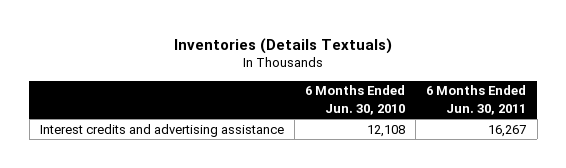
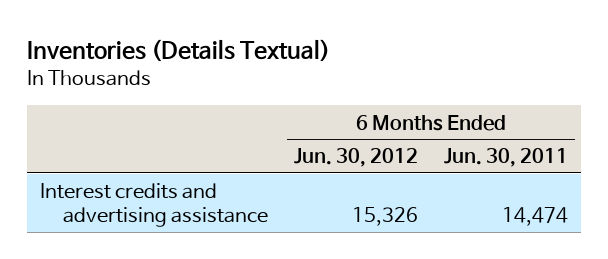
- Inventories (Details Textuals)
+ Inventories (Details Textual)
- | 6 Months Ended Jun. 30, 2010 | 6 Months Ended Jun. 30, 2011
+ | 6 Months Ended Jun. 30, 2012 | 6 Months Ended Jun. 30, 2011
- Interest credits and advertising assistance | 12,108 | 16,267
+ Interest credits and advertising assistance | 15,326 | 14,474

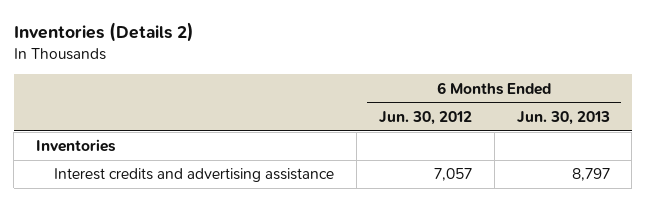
- Inventories (Details Textual)
+ Inventories (Details 2)
- | 6 Months Ended Jun. 30, 2012 | 6 Months Ended Jun. 30, 2011
+ | 6 Months Ended Jun. 30, 2012 | 6 Months Ended Jun. 30, 2013
- Interest credits and advertising assistance | 15,326 | 14,474
+ Inventories
+ Interest credits and advertising assistance | 7,057 | 8,797

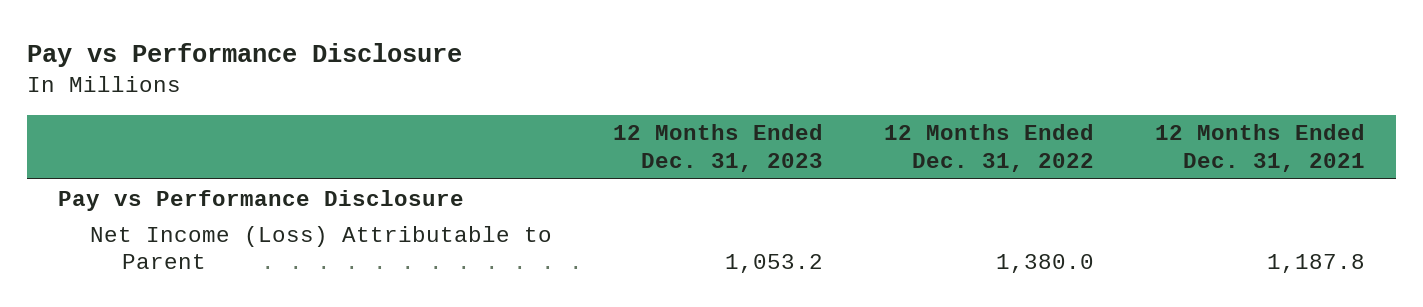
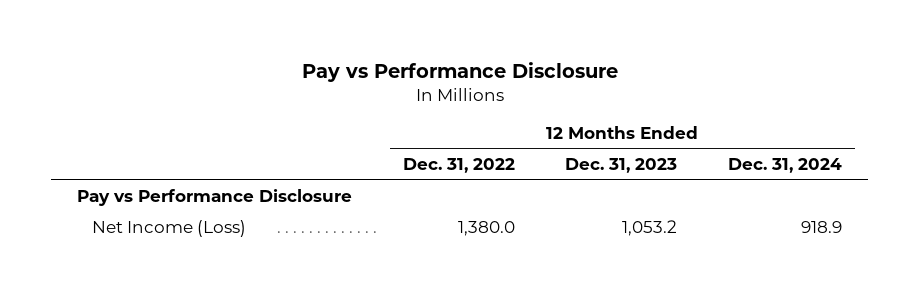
- | 12 Months Ended Dec. 31, 2023 | 12 Months Ended Dec. 31, 2022 | 12 Months Ended Dec. 31, 2021
+ | 12 Months Ended Dec. 31, 2022 | 12 Months Ended Dec. 31, 2023 | 12 Months Ended Dec. 31, 2024
- Net Income (Loss) Attributable to Parent | 1,053.2 | 1,380.0 | 1,187.8
+ Net Income (Loss) | 1,380.0 | 1,053.2 | 918.9

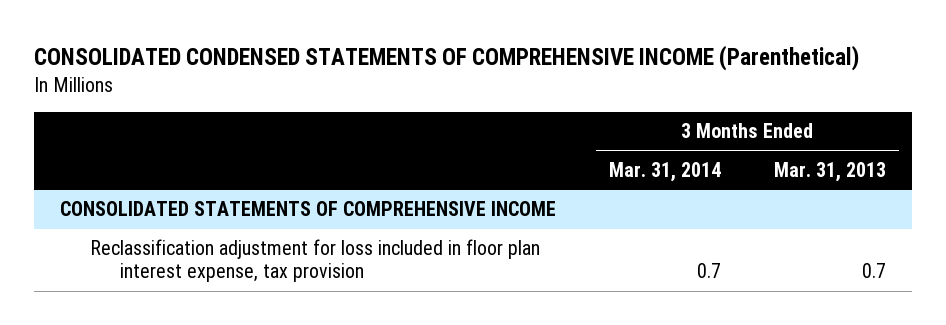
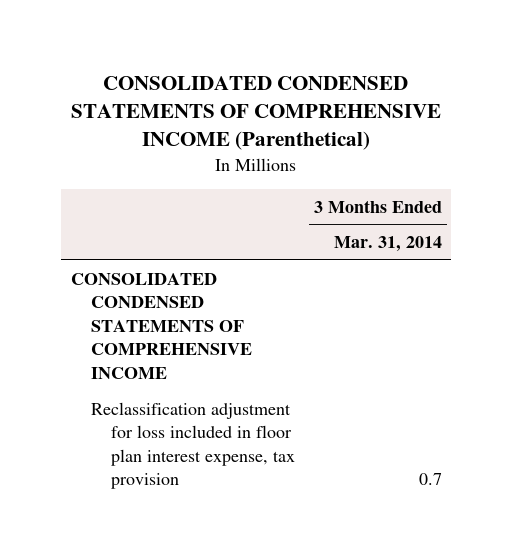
- | 3 Months Ended Mar. 31, 2014 | 3 Months Ended Mar. 31, 2013
+ | 3 Months Ended Mar. 31, 2014
- CONSOLIDATED STATEMENTS OF COMPREHENSIVE INCOME
+ CONSOLIDATED CONDENSED STATEMENTS OF COMPREHENSIVE INCOME

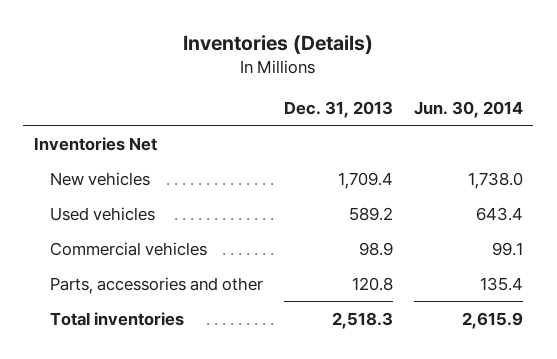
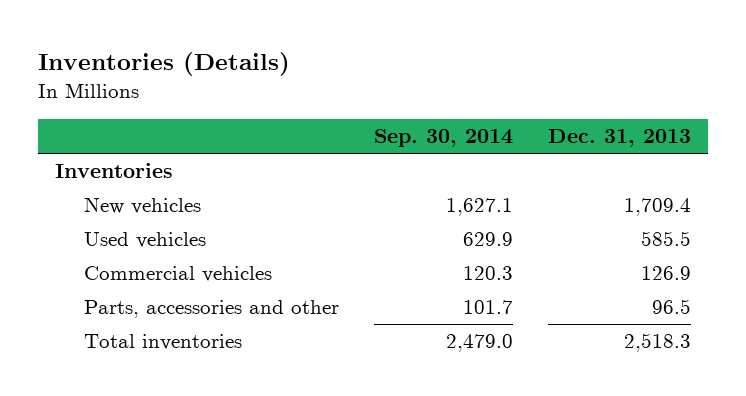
- | Dec. 31, 2013 | Jun. 30, 2014
+ | Sep. 30, 2014 | Dec. 31, 2013
- Inventories Net
+ Inventories
- Used vehicles | 589.2 | 643.4
- Commercial vehicles | 98.9 | 99.1
- Parts, accessories and other | 120.8 | 135.4
+ Used vehicles | 629.9 | 585.5
+ Commercial vehicles | 120.3 | 126.9
+ Parts, accessories and other | 101.7 | 96.5

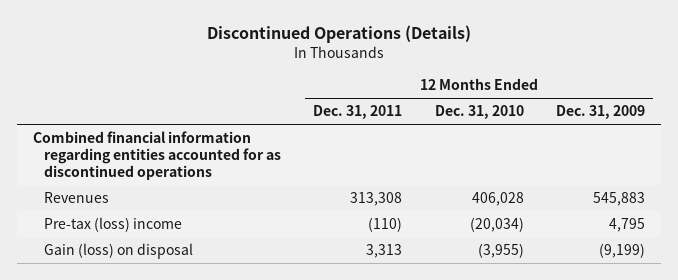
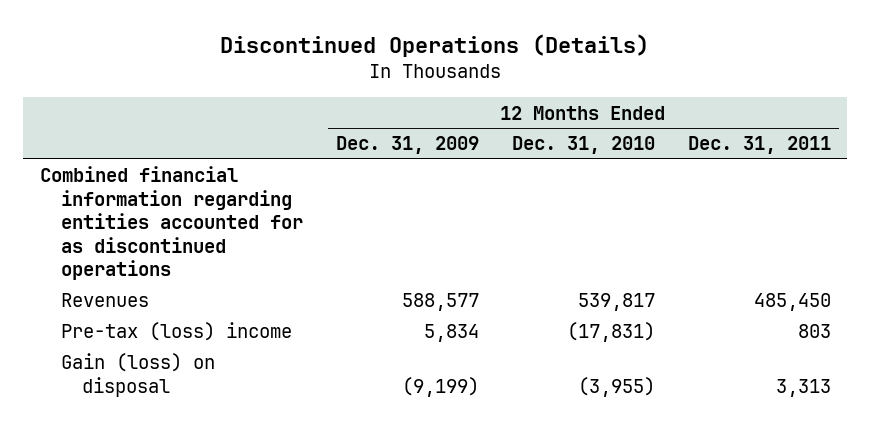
- | 12 Months Ended Dec. 31, 2011 | 12 Months Ended Dec. 31, 2010 | 12 Months Ended Dec. 31, 2009
+ | 12 Months Ended Dec. 31, 2009 | 12 Months Ended Dec. 31, 2010 | 12 Months Ended Dec. 31, 2011
- Revenues | 313,308 | 406,028 | 545,883
- Pre-tax (loss) income | (110) | (20,034) | 4,795
+ Revenues | 588,577 | 539,817 | 485,450
+ Pre-tax (loss) income | 5,834 | (17,831) | 803

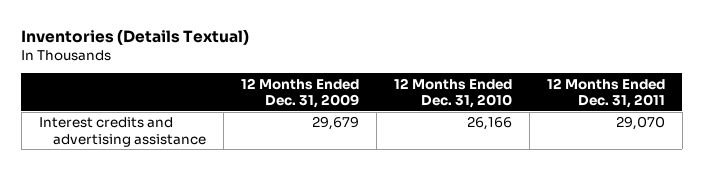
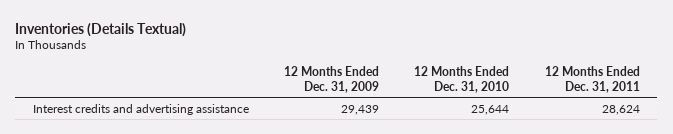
- Interest credits and advertising assistance | 29,679 | 26,166 | 29,070
+ Interest credits and advertising assistance | 29,439 | 25,644 | 28,624

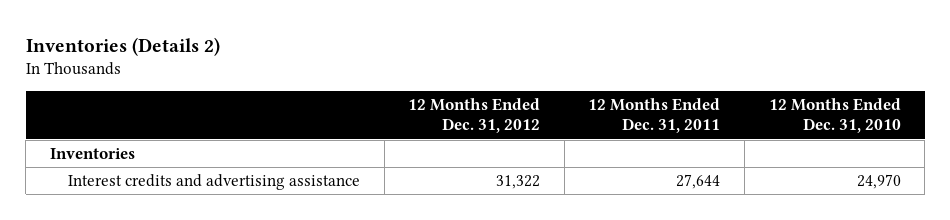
- Inventories (Details Textual)
+ Inventories (Details 2)
- | 12 Months Ended Dec. 31, 2009 | 12 Months Ended Dec. 31, 2010 | 12 Months Ended Dec. 31, 2011
+ | 12 Months Ended Dec. 31, 2012 | 12 Months Ended Dec. 31, 2011 | 12 Months Ended Dec. 31, 2010
- Interest credits and advertising assistance | 29,439 | 25,644 | 28,624
+ Inventories
+ Interest credits and advertising assistance | 31,322 | 27,644 | 24,970

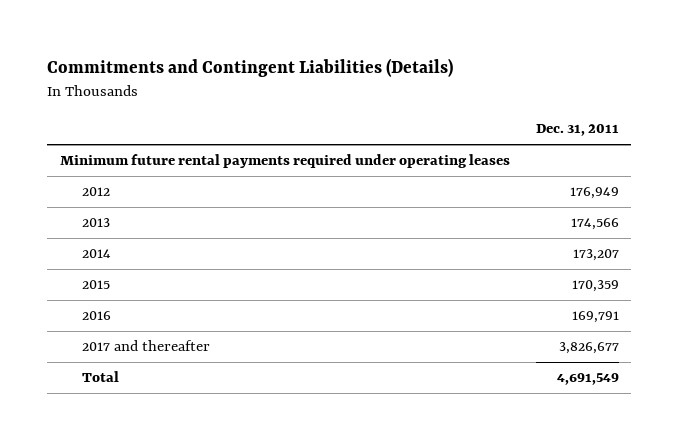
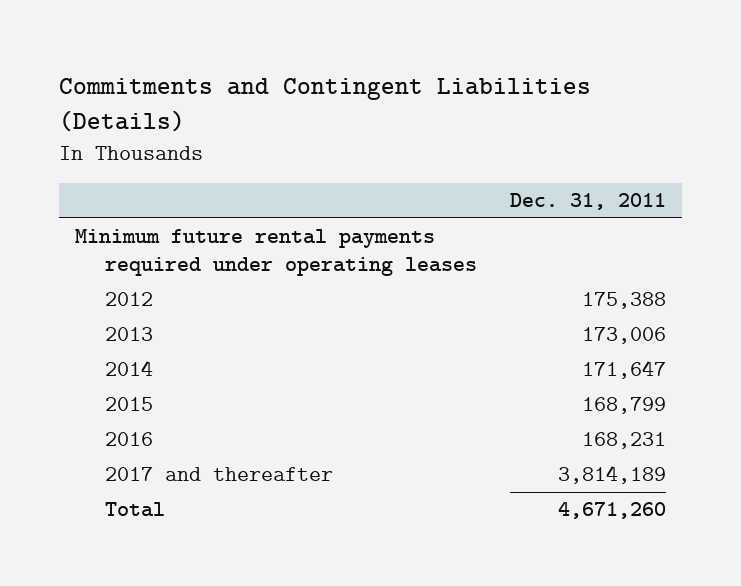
- 2012 | 176,949
- 2013 | 174,566
- 2014 | 173,207
- 2015 | 170,359
- 2016 | 169,791
- 2017 and thereafter | 3,826,677
- Total | 4,691,549
+ 2012 | 175,388
+ 2013 | 173,006
+ 2014 | 171,647
+ 2015 | 168,799
+ 2016 | 168,231
+ 2017 and thereafter | 3,814,189
+ Total | 4,671,260

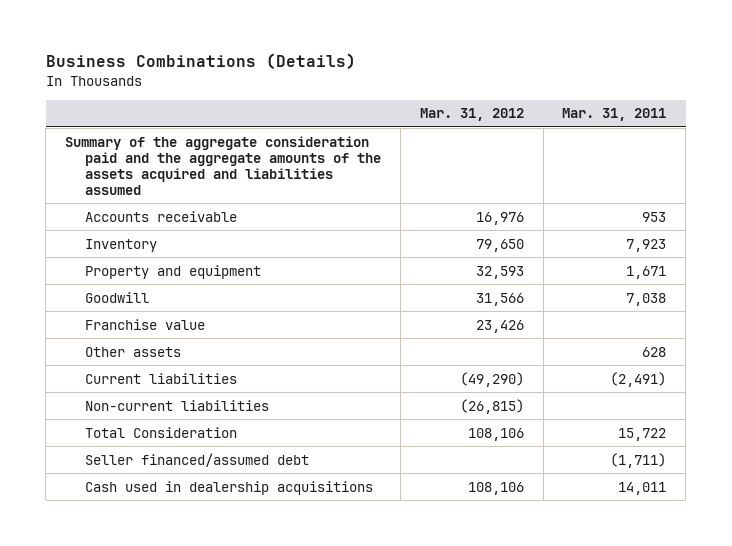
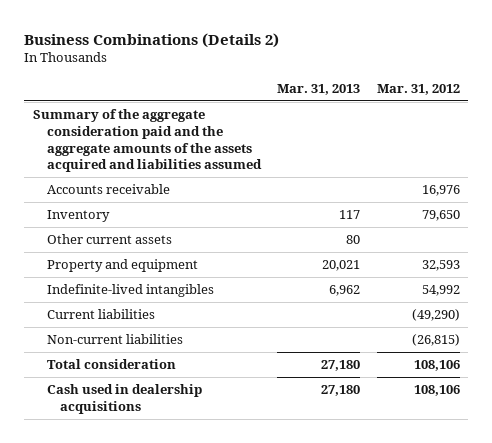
- Business Combinations (Details)
+ Business Combinations (Details 2)
- | Mar. 31, 2012 | Mar. 31, 2011
+ | Mar. 31, 2013 | Mar. 31, 2012
+ Other current assets | 80 |
- Goodwill | 31,566 | 7,038
- Franchise value | 23,426 |
- Other assets | | 628
+ Indefinite-lived intangibles | 6,962 | 54,992
- Total Consideration | 108,106 | 15,722
- Seller financed/assumed debt | | (1,711)
+ Total consideration | 27,180 | 108,106

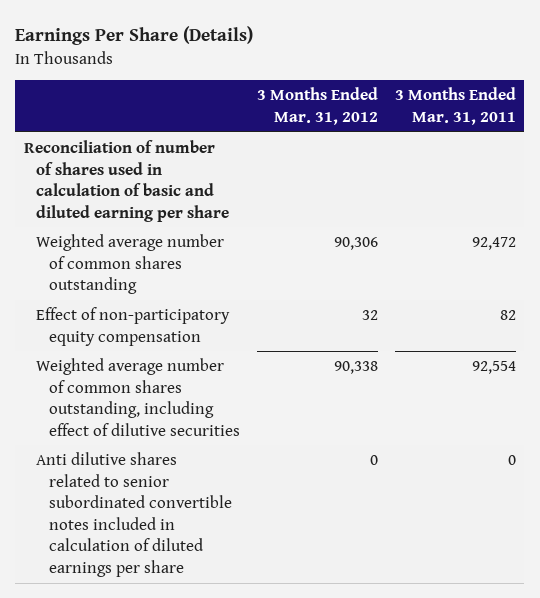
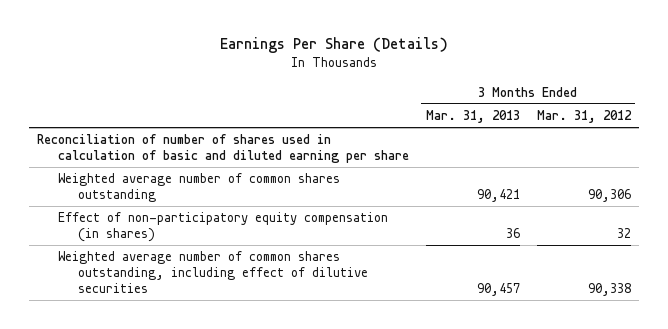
- | 3 Months Ended Mar. 31, 2012 | 3 Months Ended Mar. 31, 2011
+ | 3 Months Ended Mar. 31, 2013 | 3 Months Ended Mar. 31, 2012
- Effect of non-participatory equity compensation | 32 | 82
+ Effect of non-participatory equity compensation (in shares) | 36 | 32
- Anti dilutive shares related to senior subordinated convertible notes included in calculation of diluted earnings per share | 0 | 0

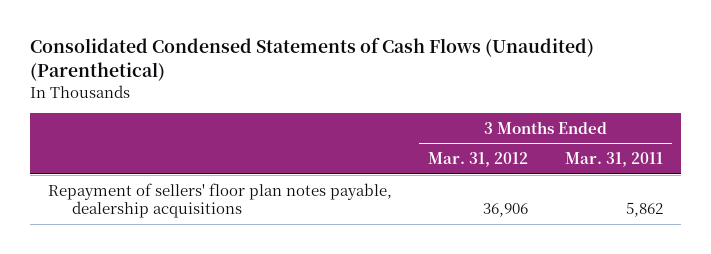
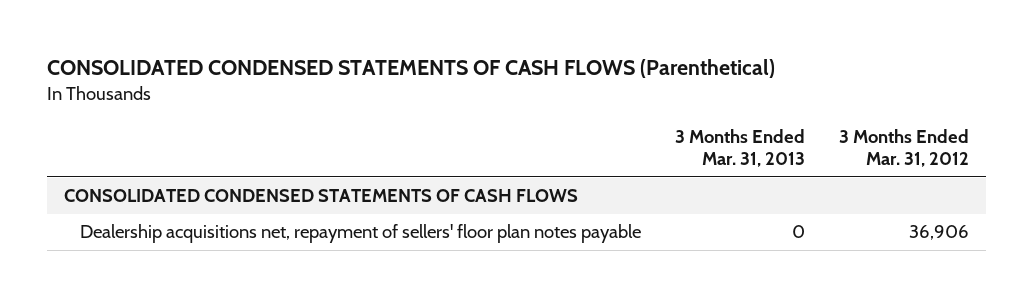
- Consolidated Condensed Statements of Cash Flows (Unaudited) (Parenthetical)
+ CONSOLIDATED CONDENSED STATEMENTS OF CASH FLOWS (Parenthetical)
- | 3 Months Ended Mar. 31, 2012 | 3 Months Ended Mar. 31, 2011
+ | 3 Months Ended Mar. 31, 2013 | 3 Months Ended Mar. 31, 2012
- Repayment of sellers' floor plan notes payable, dealership acquisitions | 36,906 | 5,862
+ CONSOLIDATED CONDENSED STATEMENTS OF CASH FLOWS
+ Dealership acquisitions net, repayment of sellers' floor plan notes payable | 0 | 36,906

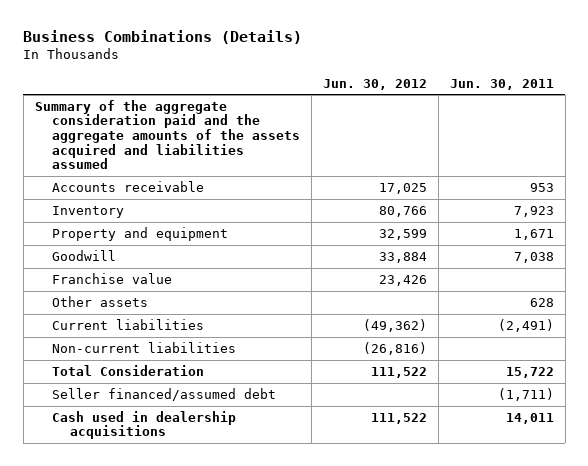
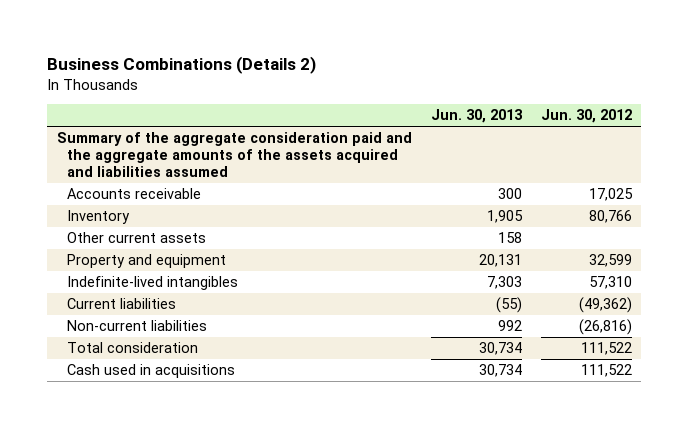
- Business Combinations (Details)
+ Business Combinations (Details 2)
- | Jun. 30, 2012 | Jun. 30, 2011
+ | Jun. 30, 2013 | Jun. 30, 2012
+ Other current assets | 158 |
- Goodwill | 33,884 | 7,038
- Franchise value | 23,426 |
- Other assets | | 628
+ Indefinite-lived intangibles | 7,303 | 57,310
- Total Consideration | 111,522 | 15,722
- Seller financed/assumed debt | | (1,711)
- Cash used in dealership acquisitions | 111,522 | 14,011
+ Total consideration | 30,734 | 111,522
+ Cash used in acquisitions | 30,734 | 111,522

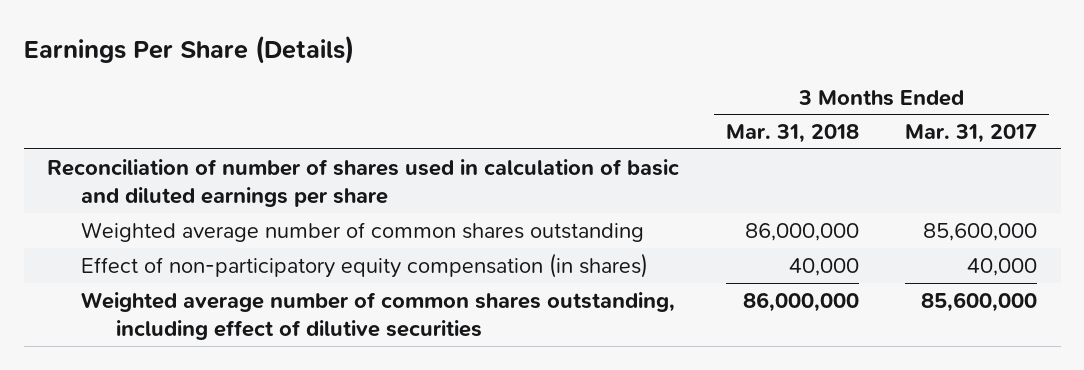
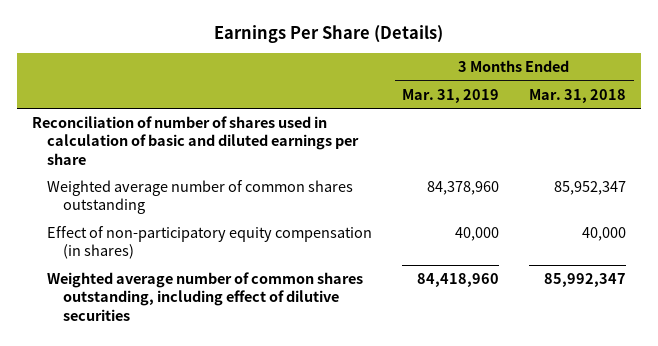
- | 3 Months Ended Mar. 31, 2018 | 3 Months Ended Mar. 31, 2017
+ | 3 Months Ended Mar. 31, 2019 | 3 Months Ended Mar. 31, 2018
- Weighted average number of common shares outstanding | 86,000,000 | 85,600,000
+ Weighted average number of common shares outstanding | 84,378,960 | 85,952,347
- Weighted average number of common shares outstanding, including effect of dilutive securities | 86,000,000 | 85,600,000
+ Weighted average number of common shares outstanding, including effect of dilutive securities | 84,418,960 | 85,992,347

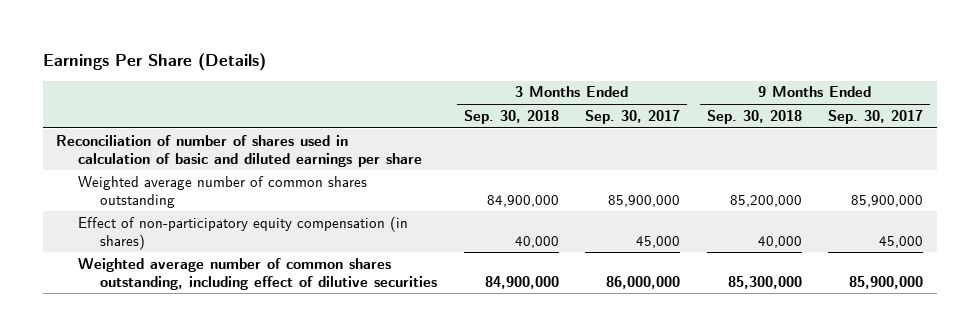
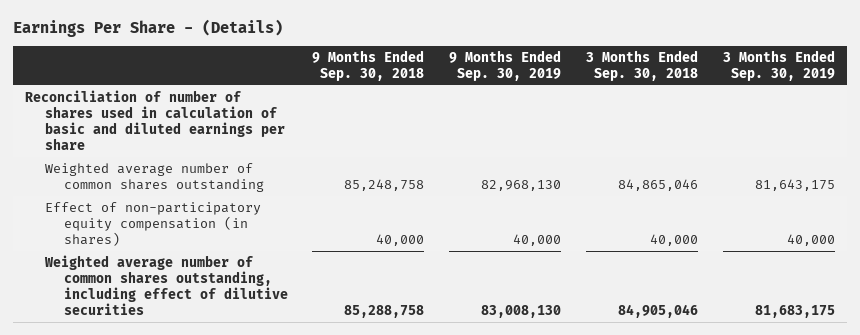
- Earnings Per Share (Details)
+ Earnings Per Share - (Details)
- | 3 Months Ended Sep. 30, 2018 | 3 Months Ended Sep. 30, 2017 | 9 Months Ended Sep. 30, 2018 | 9 Months Ended Sep. 30, 2017
+ | 9 Months Ended Sep. 30, 2018 | 9 Months Ended Sep. 30, 2019 | 3 Months Ended Sep. 30, 2018 | 3 Months Ended Sep. 30, 2019
- Weighted average number of common shares outstanding | 84,900,000 | 85,900,000 | 85,200,000 | 85,900,000
+ Weighted average number of common shares outstanding | 85,248,758 | 82,968,130 | 84,865,046 | 81,643,175
- Weighted average number of common shares outstanding, including effect of dilutive securities | 84,900,000 | 86,000,000 | 85,300,000 | 85,900,000
+ Weighted average number of common shares outstanding, including effect of dilutive securities | 85,288,758 | 83,008,130 | 84,905,046 | 81,683,175

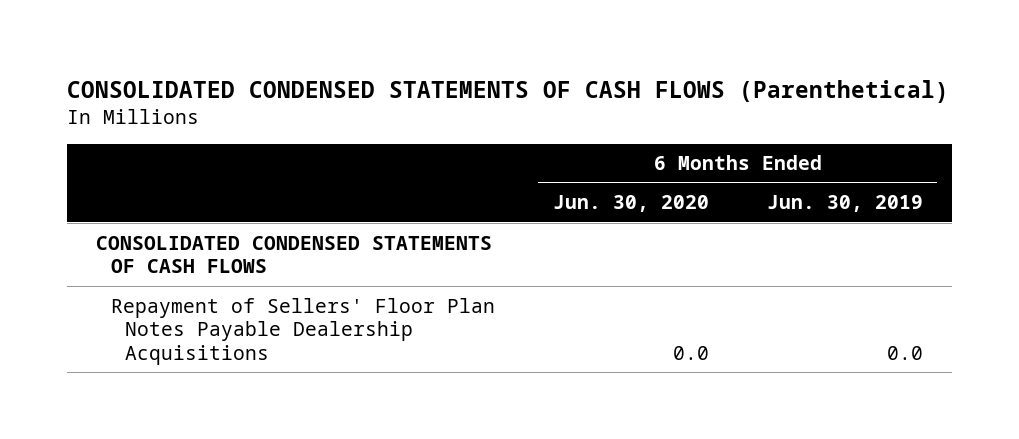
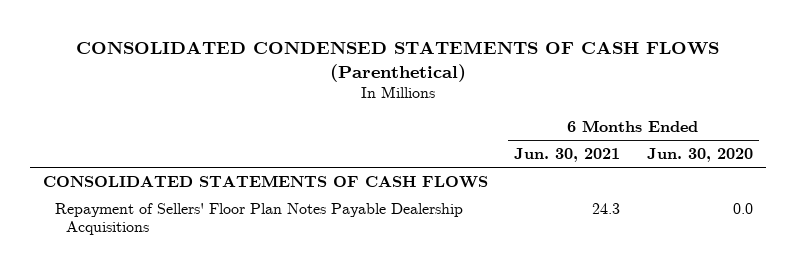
- | 6 Months Ended Jun. 30, 2020 | 6 Months Ended Jun. 30, 2019
+ | 6 Months Ended Jun. 30, 2021 | 6 Months Ended Jun. 30, 2020
- CONSOLIDATED CONDENSED STATEMENTS OF CASH FLOWS
+ CONSOLIDATED STATEMENTS OF CASH FLOWS

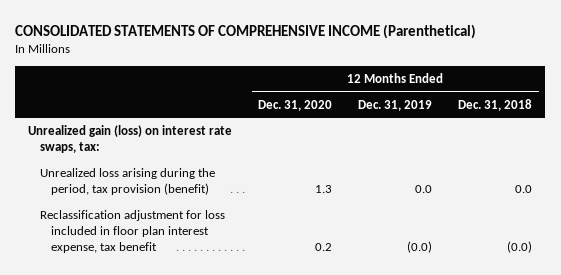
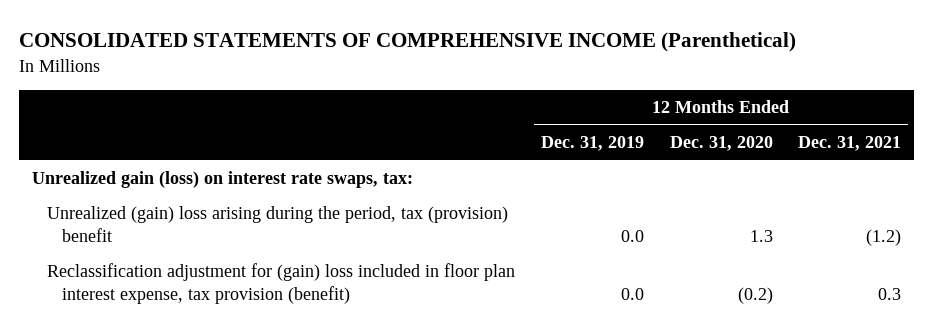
- | 12 Months Ended Dec. 31, 2020 | 12 Months Ended Dec. 31, 2019 | 12 Months Ended Dec. 31, 2018
+ | 12 Months Ended Dec. 31, 2019 | 12 Months Ended Dec. 31, 2020 | 12 Months Ended Dec. 31, 2021
- Unrealized loss arising during the period, tax provision (benefit) | 1.3 | 0.0 | 0.0
- Reclassification adjustment for loss included in floor plan interest expense, tax benefit | 0.2 | (0.0) | (0.0)
+ Unrealized (gain) loss arising during the period, tax (provision) benefit | 0.0 | 1.3 | (1.2)
+ Reclassification adjustment for (gain) loss included in floor plan interest expense, tax provision (benefit) | 0.0 | (0.2) | 0.3

